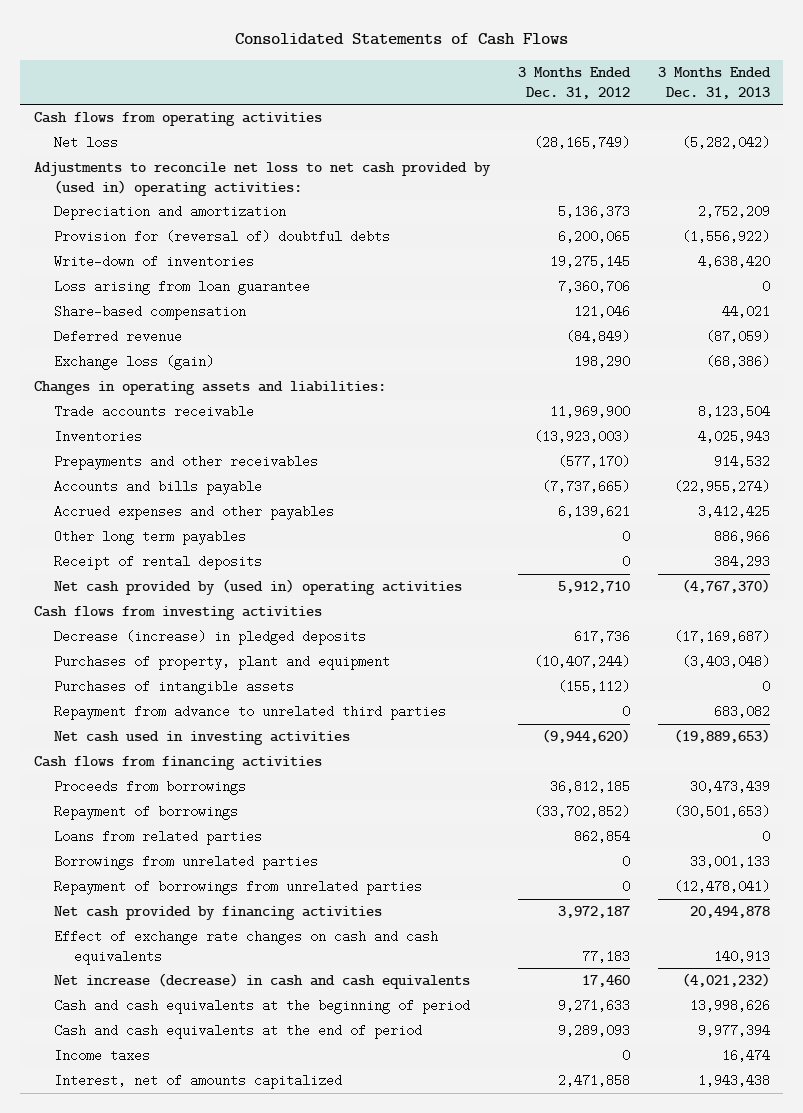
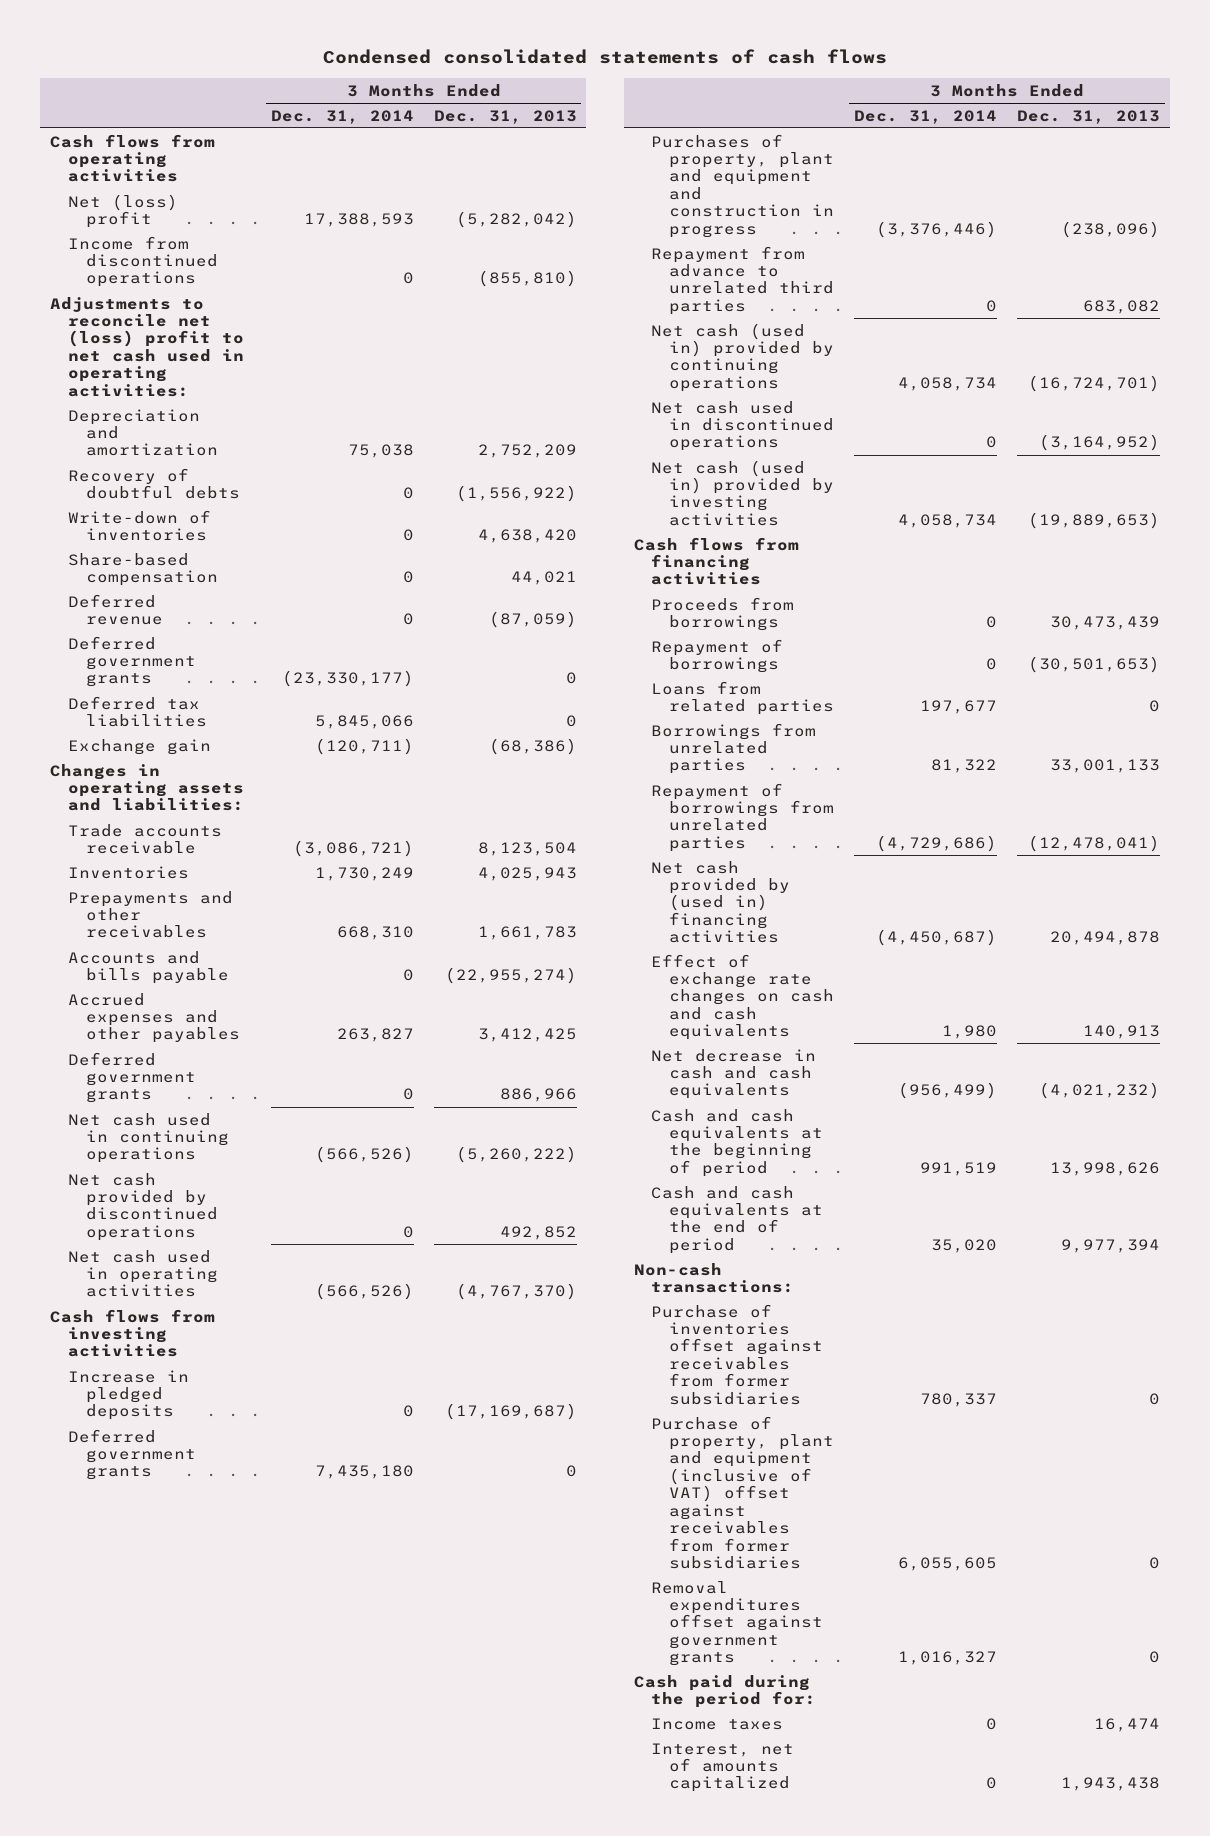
- Consolidated Statements of Cash Flows
+ Condensed consolidated statements of cash flows
- | 3 Months Ended Dec. 31, 2012 | 3 Months Ended Dec. 31, 2013
+ | 3 Months Ended Dec. 31, 2014 | 3 Months Ended Dec. 31, 2013
- Net loss | (28,165,749) | (5,282,042)
- Adjustments to reconcile net loss to net cash provided by (used in) operating activities:
+ Net (loss) profit | 17,388,593 | (5,282,042)
+ Income from discontinued operations | 0 | (855,810)
+ Adjustments to reconcile net (loss) profit to net cash used in operating activities:
- Provision for (reversal of) doubtful debts | 6,200,065 | (1,556,922)
+ Recovery of doubtful debts | 0 | (1,556,922)
- Loss arising from loan guarantee | 7,360,706 | 0
- Exchange loss (gain) | 198,290 | (68,386)
+ Deferred government grants | (23,330,177) | 0
+ Deferred tax liabilities | 5,845,066 | 0
+ Exchange gain | (120,711) | (68,386)
- Prepayments and other receivables | (577,170) | 914,532
+ Prepayments and other receivables | 668,310 | 1,661,783
- Other long term payables | 0 | 886,966
- Receipt of rental deposits | 0 | 384,293
- Net cash provided by (used in) operating activities | 5,912,710 | (4,767,370)
+ Deferred government grants | 0 | 886,966
+ Net cash used in continuing operations | (566,526) | (5,260,222)
+ Net cash provided by discontinued operations | 0 | 492,852
+ Net cash used in operating activities | (566,526) | (4,767,370)
- Decrease (increase) in pledged deposits | 617,736 | (17,169,687)
- Purchases of property, plant and equipment | (10,407,244) | (3,403,048)
- Purchases of intangible assets | (155,112) | 0
+ Increase in pledged deposits | 0 | (17,169,687)
+ Deferred government grants | 7,435,180 | 0
+ Purchases of property, plant and equipment and construction in progress | (3,376,446) | (238,096)
- Net cash used in investing activities | (9,944,620) | (19,889,653)
+ Net cash (used in) provided by continuing operations | 4,058,734 | (16,724,701)
+ Net cash used in discontinued operations | 0 | (3,164,952)
+ Net cash (used in) provided by investing activities | 4,058,734 | (19,889,653)
- Net cash provided by financing activities | 3,972,187 | 20,494,878
+ Net cash provided by (used in) financing activities | (4,450,687) | 20,494,878
- Net increase (decrease) in cash and cash equivalents | 17,460 | (4,021,232)
+ Net decrease in cash and cash equivalents | (956,499) | (4,021,232)
+ Non-cash transactions:
+ Purchase of inventories offset against receivables from former subsidiaries | 780,337 | 0
+ Purchase of property, plant and equipment (inclusive of VAT) offset against receivables from former subsidiaries | 6,055,605 | 0
+ Removal expenditures offset against government grants | 1,016,327 | 0
+ Cash paid during the period for:

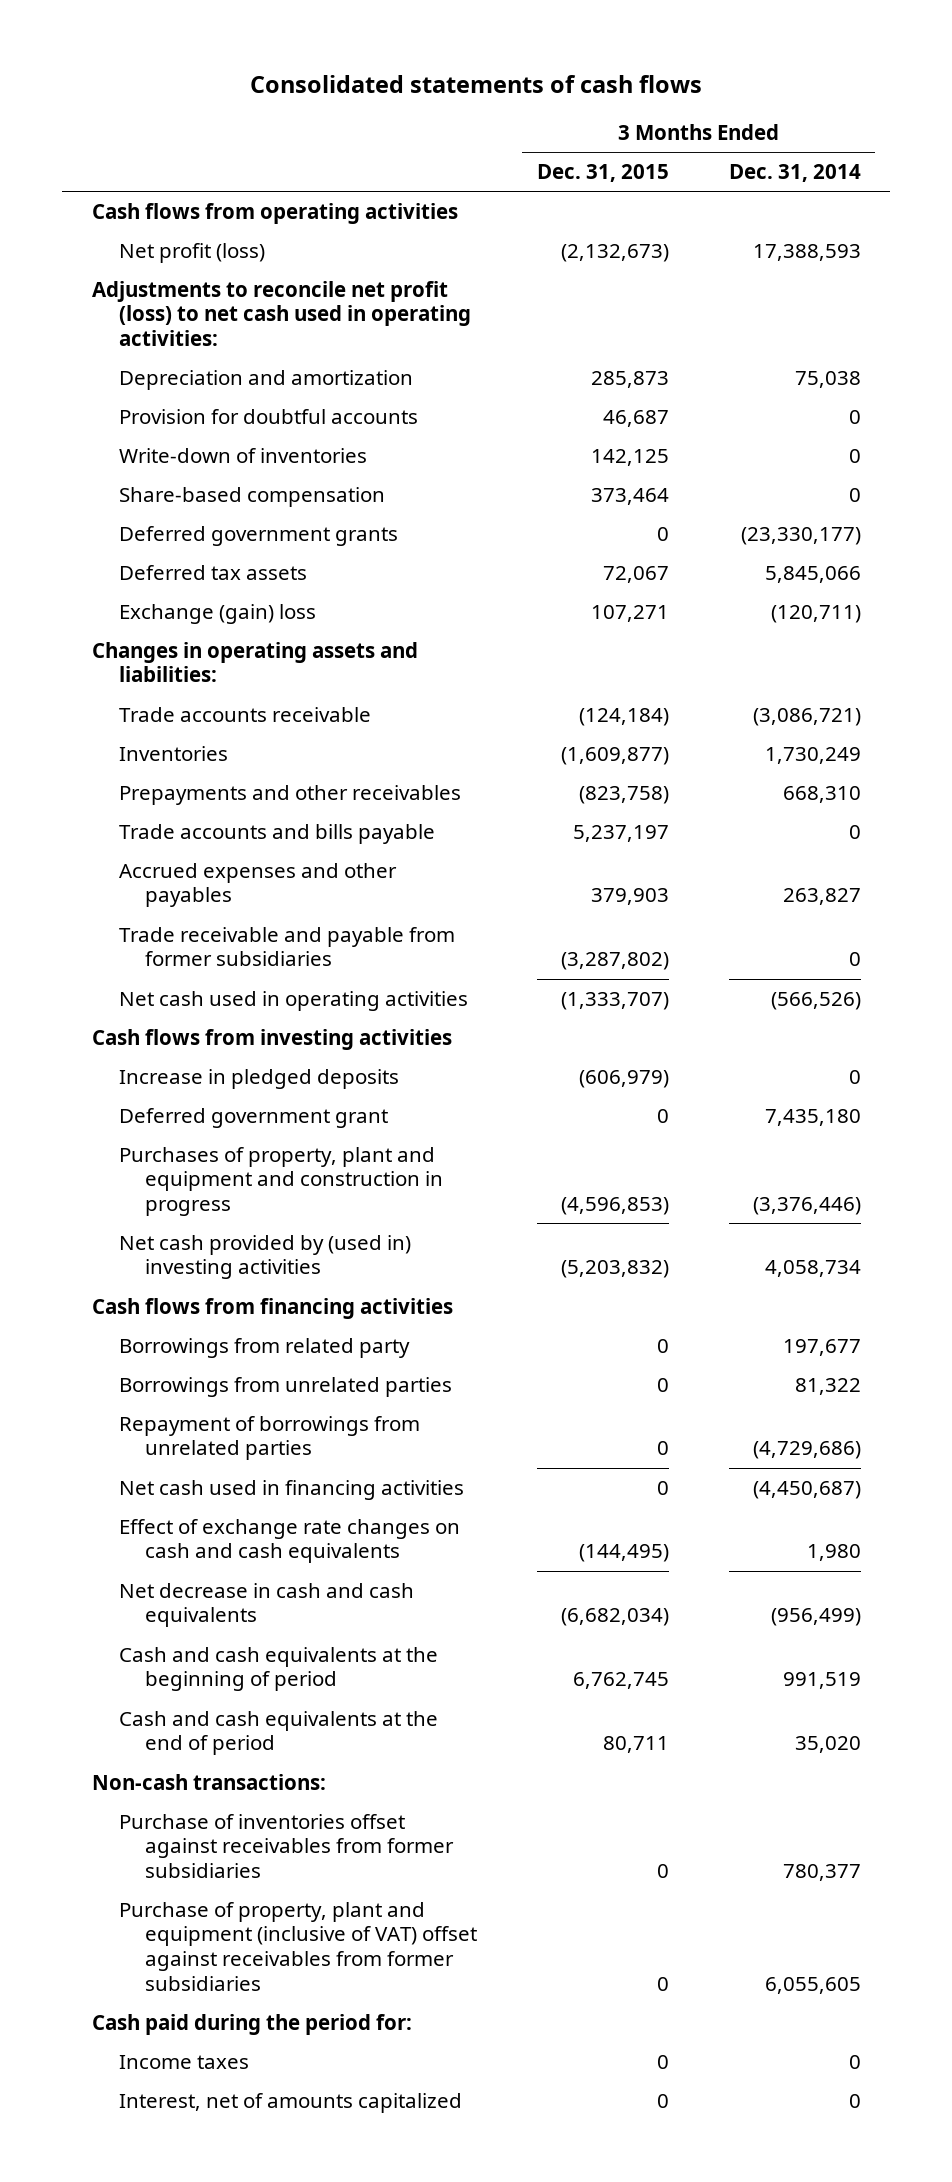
- Condensed consolidated statements of cash flows
+ Consolidated statements of cash flows
- | 3 Months Ended Dec. 31, 2014 | 3 Months Ended Dec. 31, 2013
+ | 3 Months Ended Dec. 31, 2015 | 3 Months Ended Dec. 31, 2014
- Net (loss) profit | 17,388,593 | (5,282,042)
- Income from discontinued operations | 0 | (855,810)
- Adjustments to reconcile net (loss) profit to net cash used in operating activities:
+ Net profit (loss) | (2,132,673) | 17,388,593
+ Adjustments to reconcile net profit (loss) to net cash used in operating activities:
- Recovery of doubtful debts | 0 | (1,556,922)
+ Provision for doubtful accounts | 46,687 | 0
- Deferred revenue | 0 | (87,059)
- Deferred tax liabilities | 5,845,066 | 0
- Exchange gain | (120,711) | (68,386)
+ Deferred tax assets | 72,067 | 5,845,066
+ Exchange (gain) loss | 107,271 | (120,711)
- Accounts and bills payable | 0 | (22,955,274)
+ Trade accounts and bills payable | 5,237,197 | 0
- Deferred government grants | 0 | 886,966
- Net cash used in continuing operations | (566,526) | (5,260,222)
- Net cash provided by discontinued operations | 0 | 492,852
+ Trade receivable and payable from former subsidiaries | (3,287,802) | 0
- Deferred government grants | 7,435,180 | 0
+ Deferred government grant | 0 | 7,435,180
- Repayment from advance to unrelated third parties | 0 | 683,082
- Net cash (used in) provided by continuing operations | 4,058,734 | (16,724,701)
- Net cash used in discontinued operations | 0 | (3,164,952)
- Net cash (used in) provided by investing activities | 4,058,734 | (19,889,653)
+ Net cash provided by (used in) investing activities | (5,203,832) | 4,058,734
- Proceeds from borrowings | 0 | 30,473,439
- Repayment of borrowings | 0 | (30,501,653)
- Loans from related parties | 197,677 | 0
+ Borrowings from related party | 0 | 197,677
- Net cash provided by (used in) financing activities | (4,450,687) | 20,494,878
+ Net cash used in financing activities | 0 | (4,450,687)
- Purchase of inventories offset against receivables from former subsidiaries | 780,337 | 0
+ Purchase of inventories offset against receivables from former subsidiaries | 0 | 780,377
- Removal expenditures offset against government grants | 1,016,327 | 0

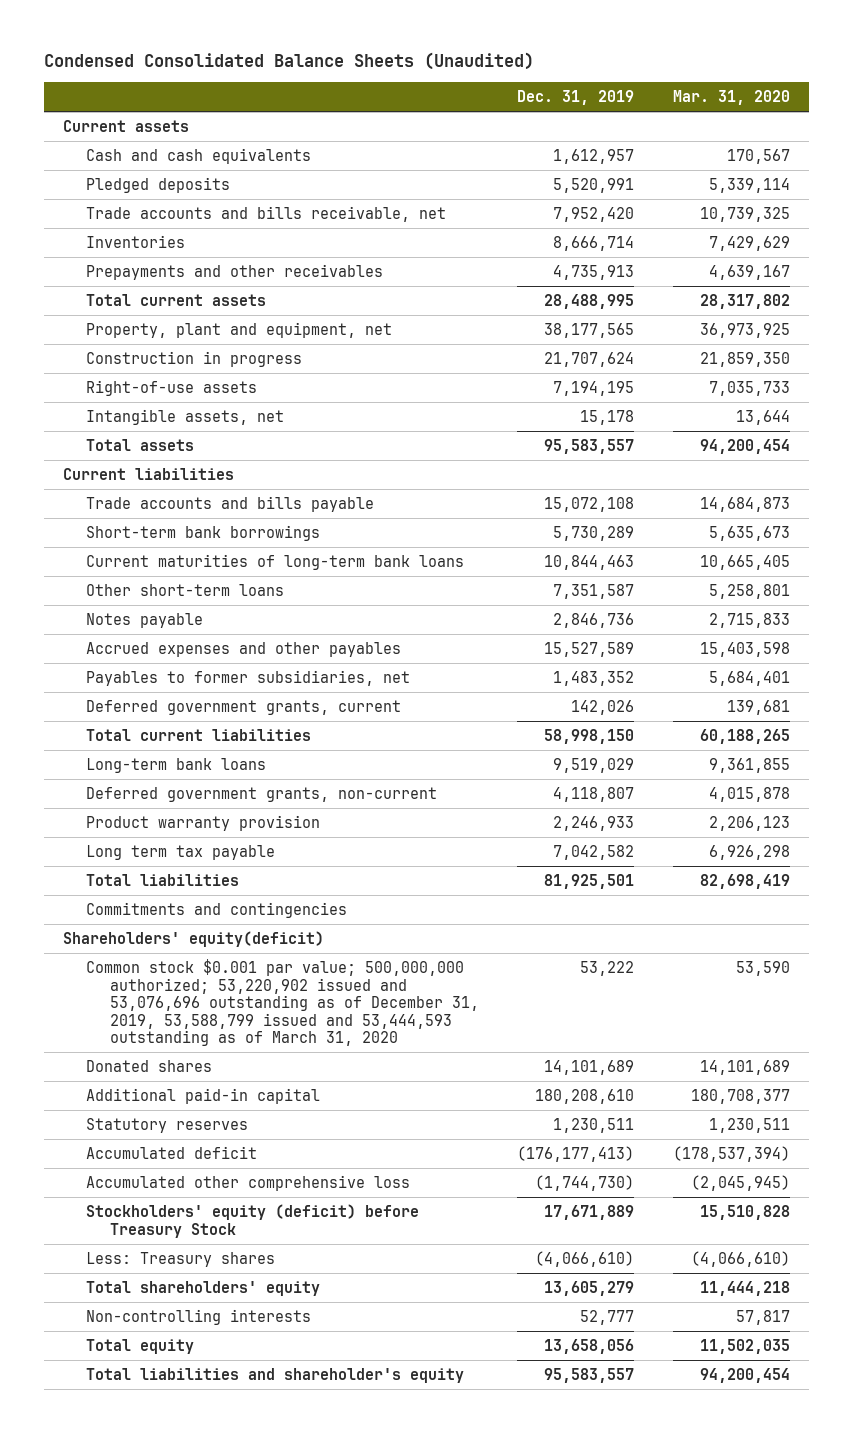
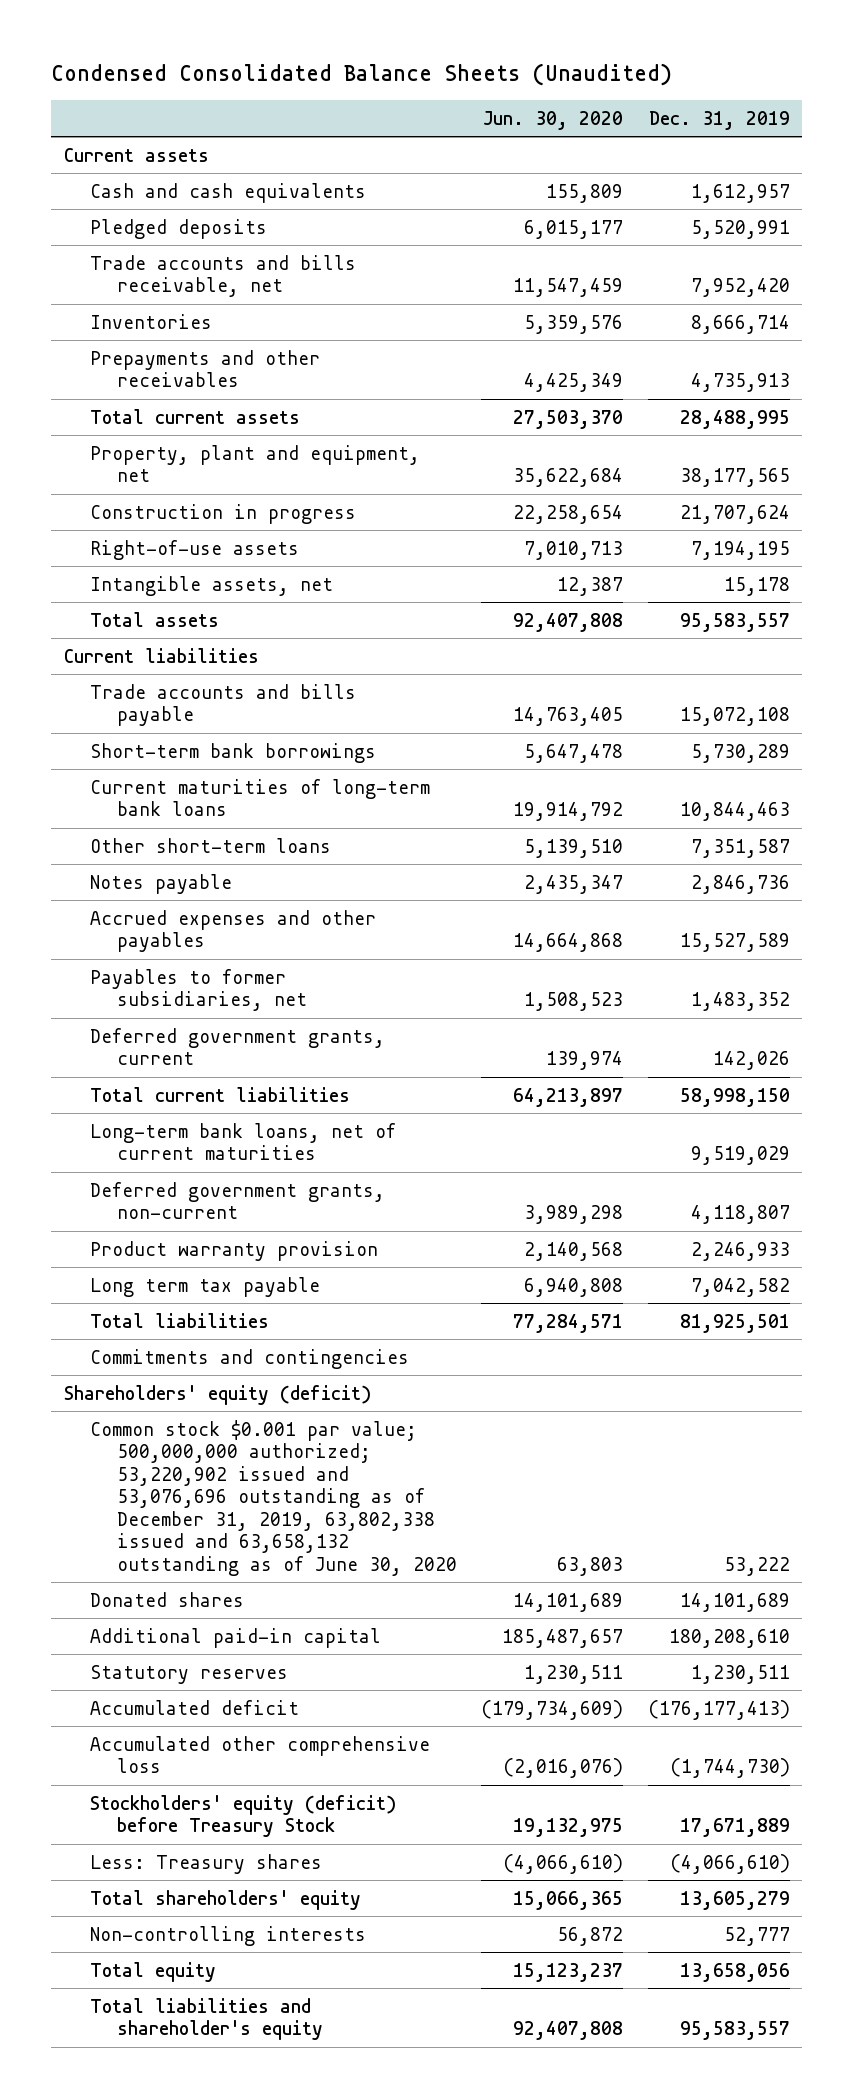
- | Dec. 31, 2019 | Mar. 31, 2020
+ | Jun. 30, 2020 | Dec. 31, 2019
- Long-term bank loans | 9,519,029 | 9,361,855
+ Long-term bank loans, net of current maturities | | 9,519,029
- Shareholders' equity(deficit)
- Common stock $0.001 par value; 500,000,000 authorized; 53,220,902 issued and 53,076,696 outstanding as of December 31, 2019, 53,588,799 issued and 53,444,593 outstanding as of March 31, 2020 | 53,222 | 53,590
+ Shareholders' equity (deficit)
+ Common stock $0.001 par value; 500,000,000 authorized; 53,220,902 issued and 53,076,696 outstanding as of December 31, 2019, 63,802,338 issued and 63,658,132 outstanding as of June 30, 2020 | 63,803 | 53,222

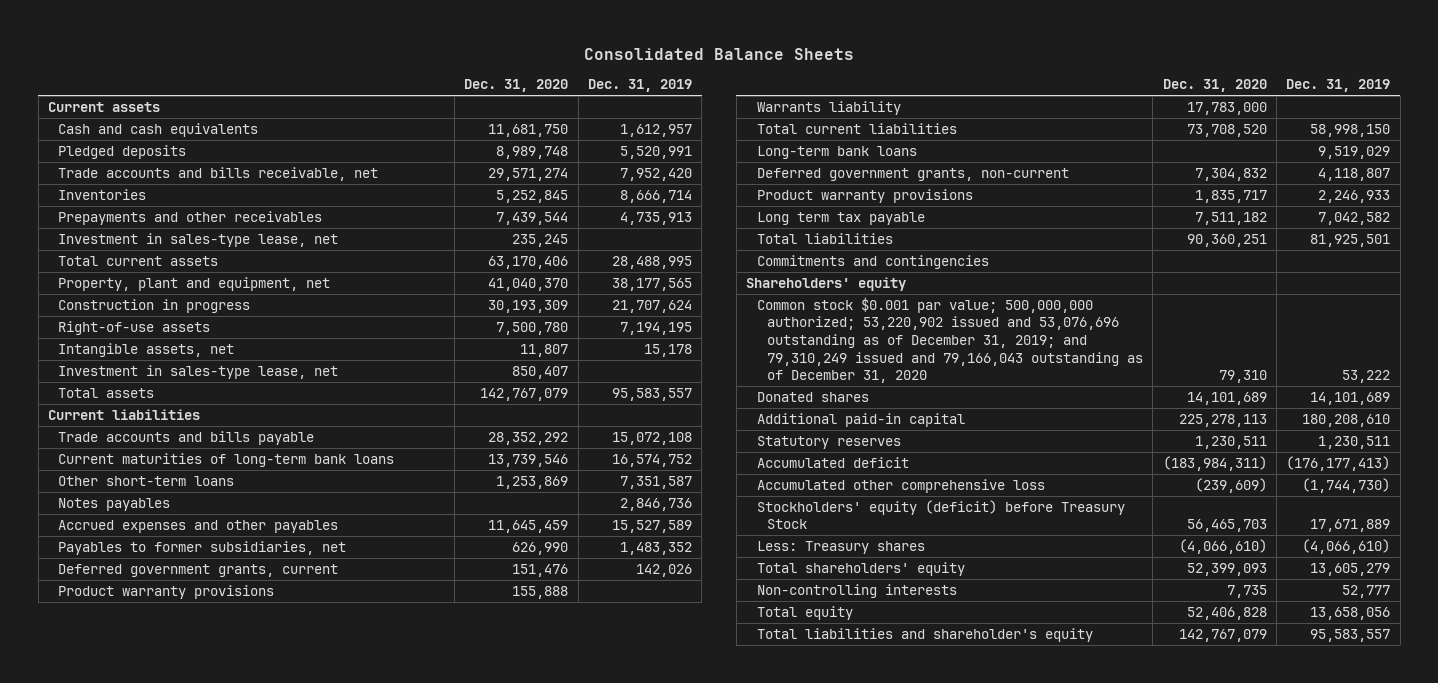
- Condensed Consolidated Balance Sheets (Unaudited)
+ Consolidated Balance Sheets
- | Jun. 30, 2020 | Dec. 31, 2019
+ | Dec. 31, 2020 | Dec. 31, 2019
+ Investment in sales-type lease, net | 235,245 |
+ Investment in sales-type lease, net | 850,407 |
- Short-term bank borrowings | 5,647,478 | 5,730,289
- Current maturities of long-term bank loans | 19,914,792 | 10,844,463
+ Current maturities of long-term bank loans | 13,739,546 | 16,574,752
- Notes payable | 2,435,347 | 2,846,736
+ Notes payables | | 2,846,736
+ Product warranty provisions | 155,888 |
+ Warrants liability | 17,783,000 |
- Long-term bank loans, net of current maturities | | 9,519,029
+ Long-term bank loans | | 9,519,029
- Product warranty provision | 2,140,568 | 2,246,933
+ Product warranty provisions | 1,835,717 | 2,246,933
- Shareholders' equity (deficit)
- Common stock $0.001 par value; 500,000,000 authorized; 53,220,902 issued and 53,076,696 outstanding as of December 31, 2019, 63,802,338 issued and 63,658,132 outstanding as of June 30, 2020 | 63,803 | 53,222
+ Shareholders' equity
+ Common stock $0.001 par value; 500,000,000 authorized; 53,220,902 issued and 53,076,696 outstanding as of December 31, 2019; and 79,310,249 issued and 79,166,043 outstanding as of December 31, 2020 | 79,310 | 53,222

